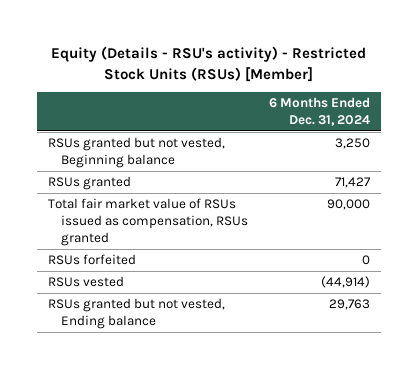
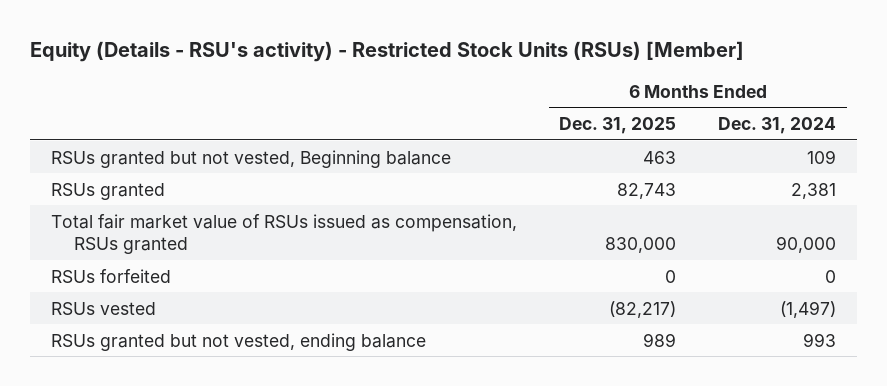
- | 6 Months Ended Dec. 31, 2024
+ | 6 Months Ended Dec. 31, 2025 | 6 Months Ended Dec. 31, 2024
- RSUs granted but not vested, Beginning balance | 3,250
- RSUs granted | 71,427
+ RSUs granted but not vested, Beginning balance | 463 | 109
+ RSUs granted | 82,743 | 2,381
- RSUs vested | (44,914)
- RSUs granted but not vested, Ending balance | 29,763
+ RSUs vested | (82,217) | (1,497)
+ RSUs granted but not vested, ending balance | 989 | 993

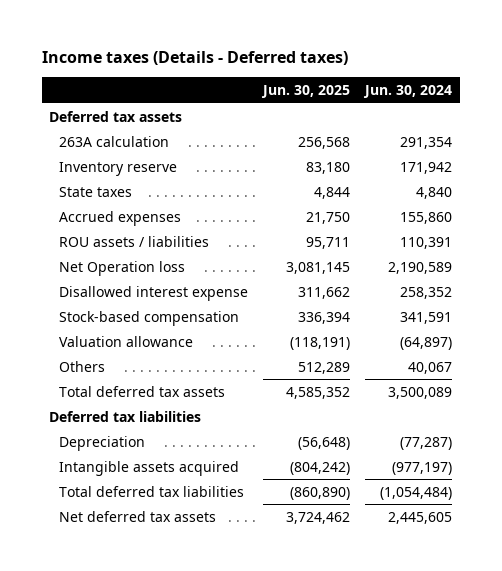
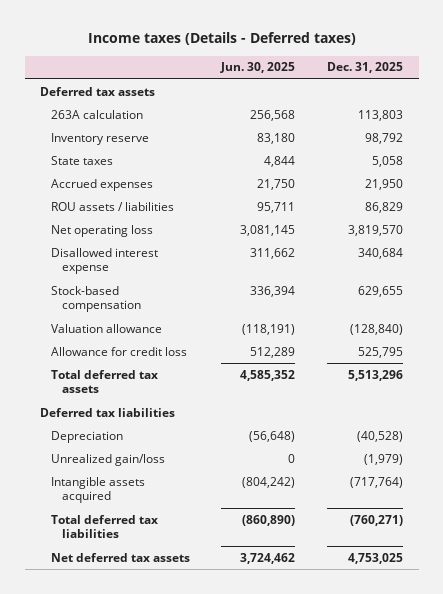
- | Jun. 30, 2025 | Jun. 30, 2024
+ | Jun. 30, 2025 | Dec. 31, 2025
- Net Operation loss | 3,081,145 | 2,190,589
+ Net operating loss | 3,081,145 | 3,819,570
- Others | 512,289 | 40,067
+ Allowance for credit loss | 512,289 | 525,795
+ Unrealized gain/loss | 0 | (1,979)

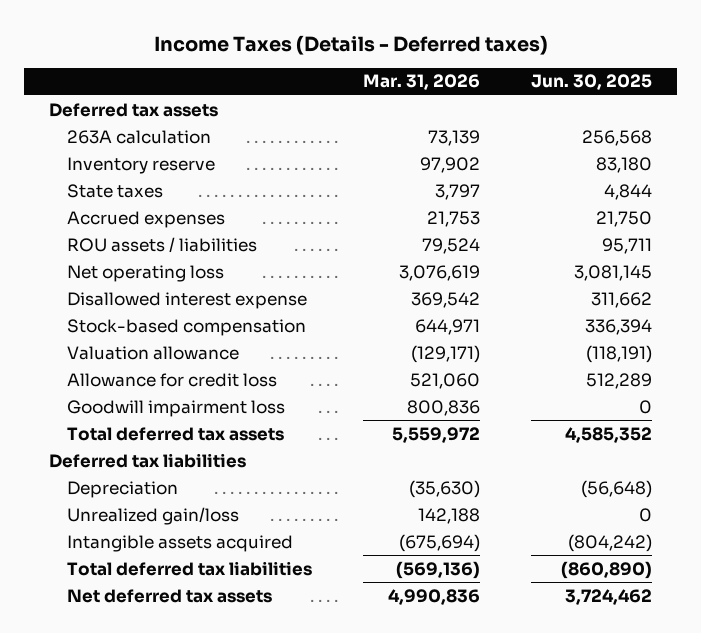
- Income taxes (Details - Deferred taxes)
+ Income Taxes (Details - Deferred taxes)
- | Jun. 30, 2025 | Dec. 31, 2025
+ | Mar. 31, 2026 | Jun. 30, 2025
+ Goodwill impairment loss | 800,836 | 0

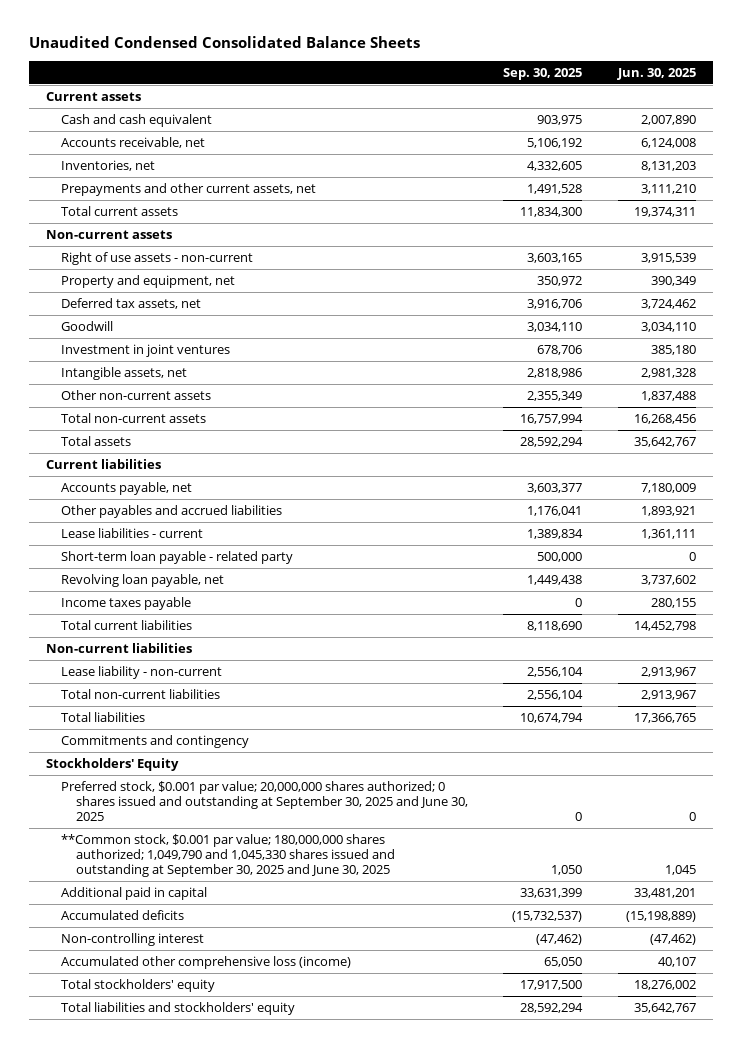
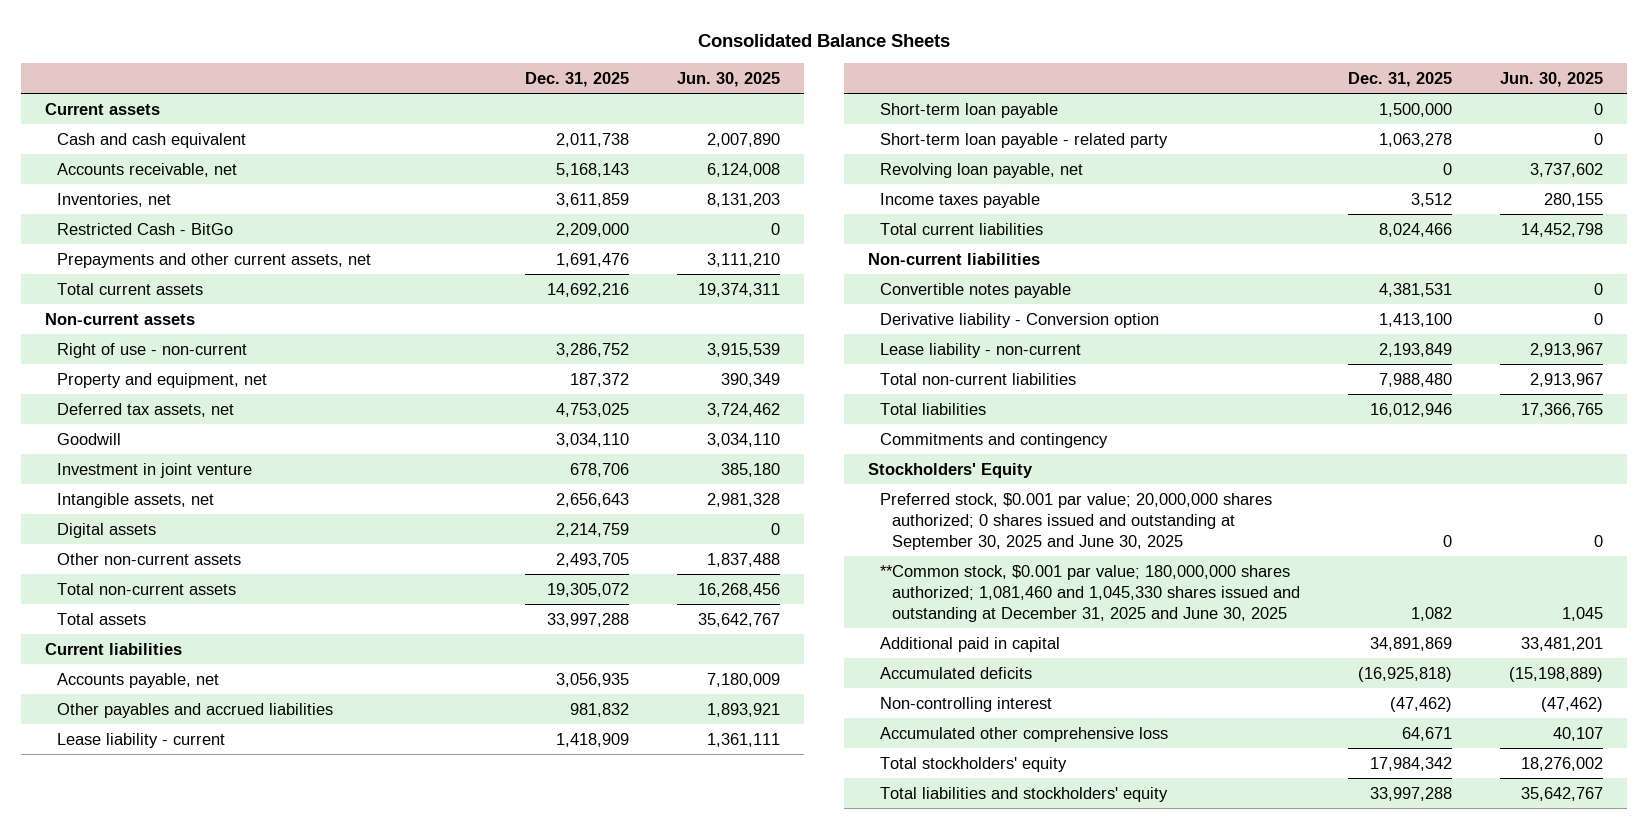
- Unaudited Condensed Consolidated Balance Sheets
+ Consolidated Balance Sheets
- | Sep. 30, 2025 | Jun. 30, 2025
+ | Dec. 31, 2025 | Jun. 30, 2025
+ Restricted Cash - BitGo | 2,209,000 | 0
- Right of use assets - non-current | 3,603,165 | 3,915,539
+ Right of use - non-current | 3,286,752 | 3,915,539
- Investment in joint ventures | 678,706 | 385,180
+ Investment in joint venture | 678,706 | 385,180
+ Digital assets | 2,214,759 | 0
- Lease liabilities - current | 1,389,834 | 1,361,111
+ Lease liability - current | 1,418,909 | 1,361,111
+ Short-term loan payable | 1,500,000 | 0
+ Convertible notes payable | 4,381,531 | 0
+ Derivative liability - Conversion option | 1,413,100 | 0
- **Common stock, $0.001 par value; 180,000,000 shares authorized; 1,049,790 and 1,045,330 shares issued and outstanding at September 30, 2025 and June 30, 2025 | 1,050 | 1,045
+ **Common stock, $0.001 par value; 180,000,000 shares authorized; 1,081,460 and 1,045,330 shares issued and outstanding at December 31, 2025 and June 30, 2025 | 1,082 | 1,045
- Accumulated other comprehensive loss (income) | 65,050 | 40,107
+ Accumulated other comprehensive loss | 64,671 | 40,107

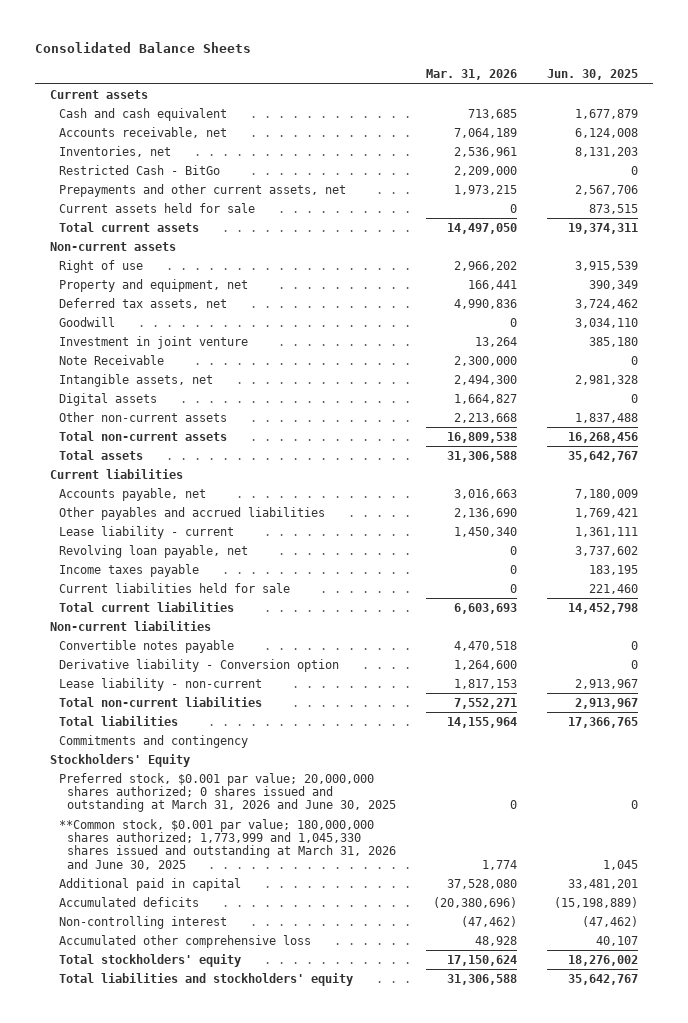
- | Dec. 31, 2025 | Jun. 30, 2025
+ | Mar. 31, 2026 | Jun. 30, 2025
- Cash and cash equivalent | 2,011,738 | 2,007,890
+ Cash and cash equivalent | 713,685 | 1,677,879
- Prepayments and other current assets, net | 1,691,476 | 3,111,210
+ Prepayments and other current assets, net | 1,973,215 | 2,567,706
+ Current assets held for sale | 0 | 873,515
- Right of use - non-current | 3,286,752 | 3,915,539
+ Right of use | 2,966,202 | 3,915,539
+ Note Receivable | 2,300,000 | 0
- Other payables and accrued liabilities | 981,832 | 1,893,921
+ Other payables and accrued liabilities | 2,136,690 | 1,769,421
- Short-term loan payable | 1,500,000 | 0
- Short-term loan payable - related party | 1,063,278 | 0
- Income taxes payable | 3,512 | 280,155
+ Income taxes payable | 0 | 183,195
+ Current liabilities held for sale | 0 | 221,460
- Preferred stock, $0.001 par value; 20,000,000 shares authorized; 0 shares issued and outstanding at September 30, 2025 and June 30, 2025 | 0 | 0
- **Common stock, $0.001 par value; 180,000,000 shares authorized; 1,081,460 and 1,045,330 shares issued and outstanding at December 31, 2025 and June 30, 2025 | 1,082 | 1,045
+ Preferred stock, $0.001 par value; 20,000,000 shares authorized; 0 shares issued and outstanding at March 31, 2026 and June 30, 2025 | 0 | 0
+ **Common stock, $0.001 par value; 180,000,000 shares authorized; 1,773,999 and 1,045,330 shares issued and outstanding at March 31, 2026 and June 30, 2025 | 1,774 | 1,045

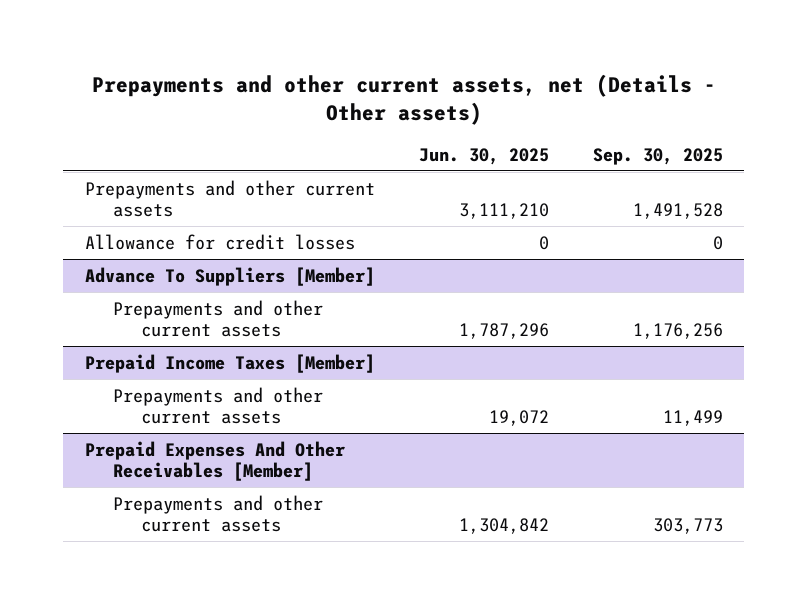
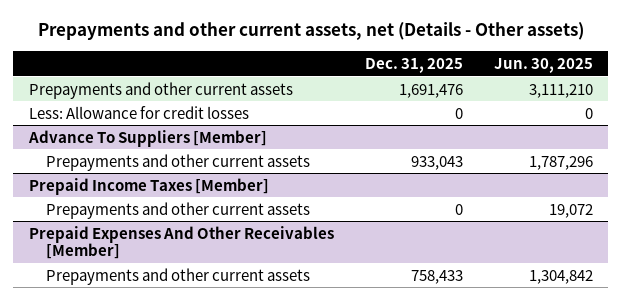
- | Jun. 30, 2025 | Sep. 30, 2025
+ | Dec. 31, 2025 | Jun. 30, 2025
- Allowance for credit losses | 0 | 0
+ Less: Allowance for credit losses | 0 | 0

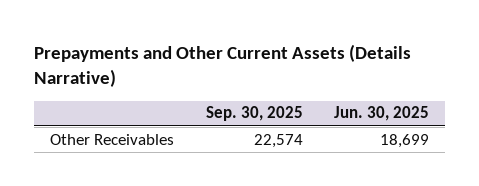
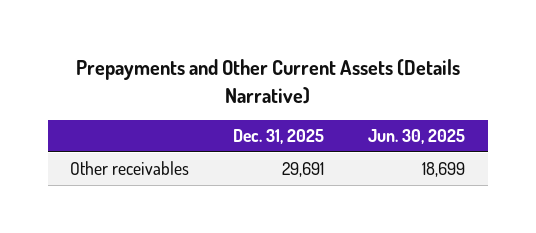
- | Sep. 30, 2025 | Jun. 30, 2025
+ | Dec. 31, 2025 | Jun. 30, 2025
- Other Receivables | 22,574 | 18,699
+ Other receivables | 29,691 | 18,699

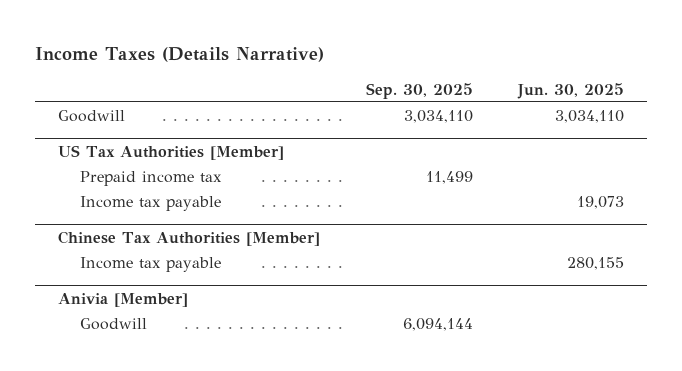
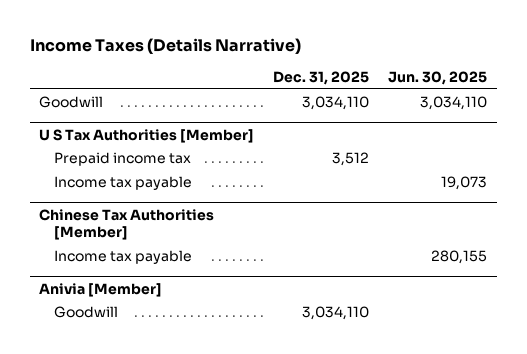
- | Sep. 30, 2025 | Jun. 30, 2025
+ | Dec. 31, 2025 | Jun. 30, 2025
- US Tax Authorities [Member]
+ U S Tax Authorities [Member]

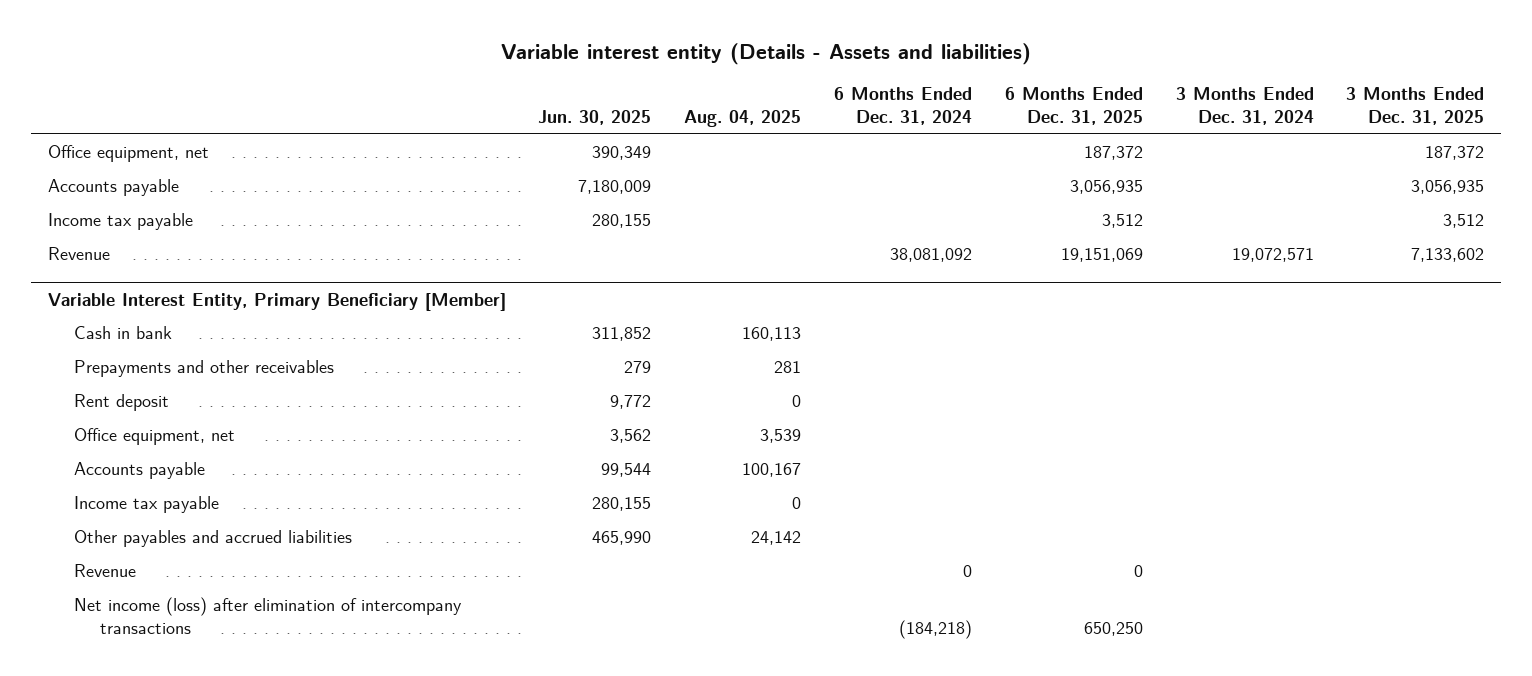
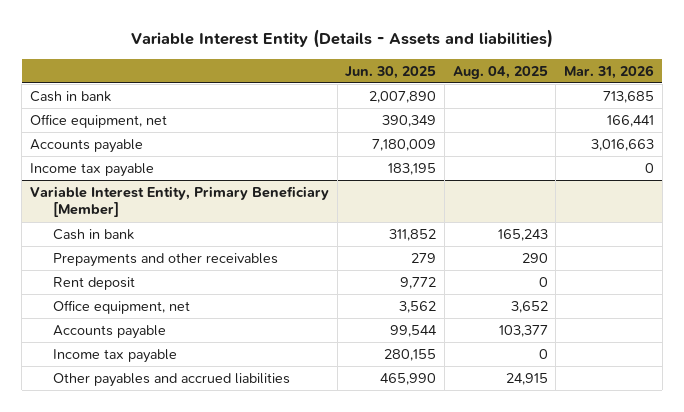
- Variable interest entity (Details - Assets and liabilities)
+ Variable Interest Entity (Details - Assets and liabilities)
- | Jun. 30, 2025 | Aug. 04, 2025 | 6 Months Ended Dec. 31, 2024 | 6 Months Ended Dec. 31, 2025 | 3 Months Ended Dec. 31, 2024 | 3 Months Ended Dec. 31, 2025
+ | Jun. 30, 2025 | Aug. 04, 2025 | Mar. 31, 2026
+ Cash in bank | 2,007,890 | | 713,685
- Income tax payable | 280,155 | | | 3,512 | | 3,512
- Revenue | | | 38,081,092 | 19,151,069 | 19,072,571 | 7,133,602
+ Income tax payable | 183,195 | | 0
@ Variable Interest Entity, Primary Beneficiary [Member]
- Cash in bank | 311,852 | 160,113 | | | |
- Prepayments and other receivables | 279 | 281 | | | |
+ Cash in bank | 311,852 | 165,243 |
+ Prepayments and other receivables | 279 | 290 |
- Office equipment, net | 3,562 | 3,539 | | | |
- Accounts payable | 99,544 | 100,167 | | | |
+ Office equipment, net | 3,562 | 3,652 |
+ Accounts payable | 99,544 | 103,377 |
- Other payables and accrued liabilities | 465,990 | 24,142 | | | |
- Revenue | | | 0 | 0 | |
- Net income (loss) after elimination of intercompany transactions | | | (184,218) | 650,250 | |
+ Other payables and accrued liabilities | 465,990 | 24,915 |

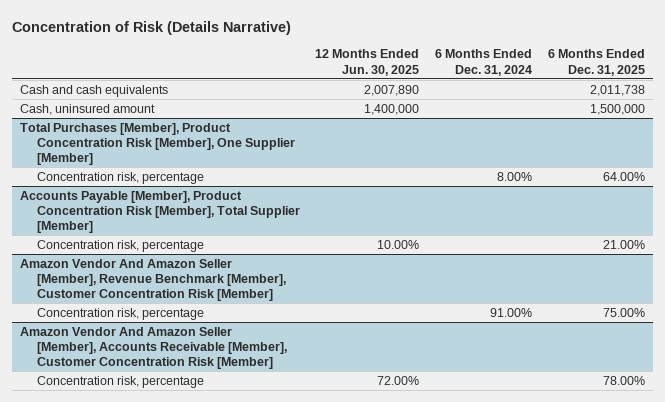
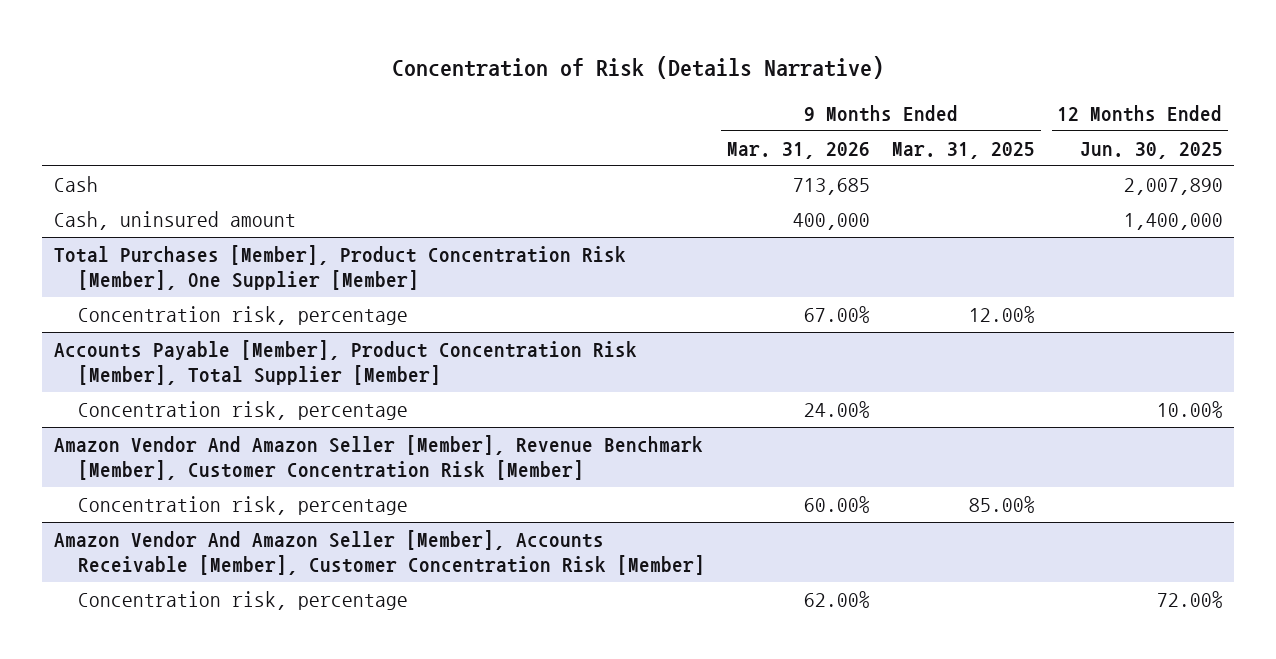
- | 12 Months Ended Jun. 30, 2025 | 6 Months Ended Dec. 31, 2024 | 6 Months Ended Dec. 31, 2025
+ | 9 Months Ended Mar. 31, 2026 | 9 Months Ended Mar. 31, 2025 | 12 Months Ended Jun. 30, 2025
- Cash and cash equivalents | 2,007,890 | | 2,011,738
+ Cash | 713,685 | | 2,007,890

